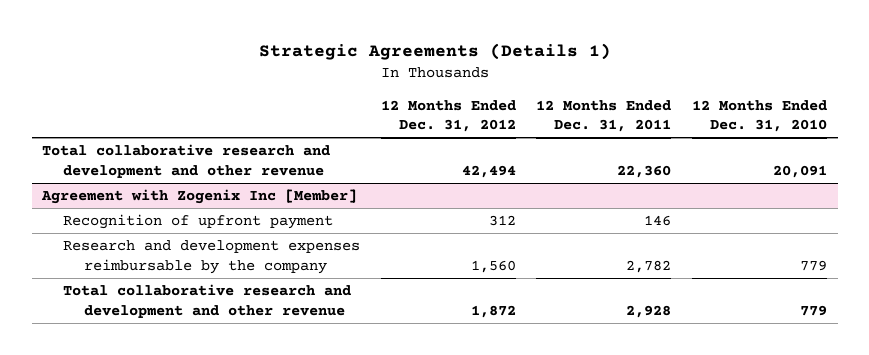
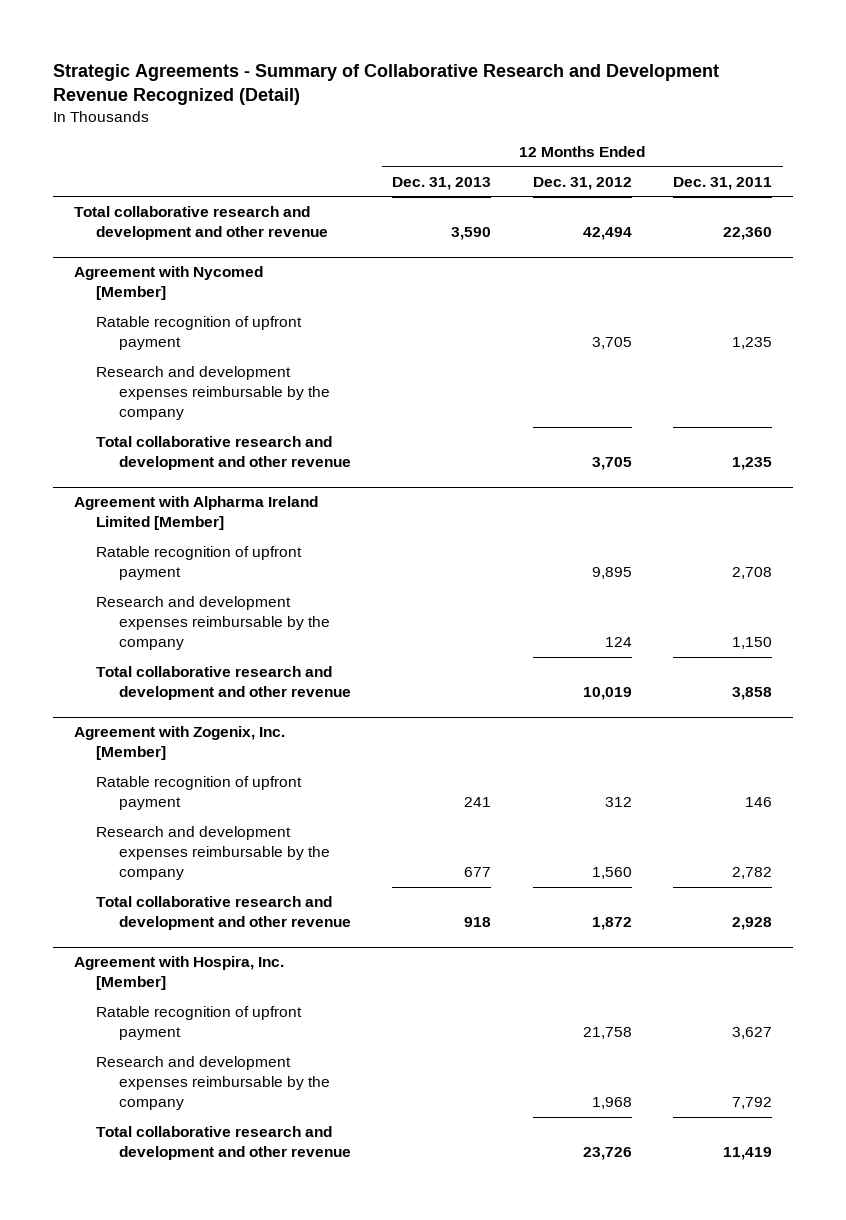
- Strategic Agreements (Details 1)
+ Strategic Agreements - Summary of Collaborative Research and Development Revenue Recognized (Detail)
- | 12 Months Ended Dec. 31, 2012 | 12 Months Ended Dec. 31, 2011 | 12 Months Ended Dec. 31, 2010
+ | 12 Months Ended Dec. 31, 2013 | 12 Months Ended Dec. 31, 2012 | 12 Months Ended Dec. 31, 2011
- Agreement with Zogenix Inc [Member]
- Recognition of upfront payment | 312 | 146 |
+ Agreement with Nycomed [Member]
+ Ratable recognition of upfront payment | | 3,705 | 1,235
+ Research and development expenses reimbursable by the company
+ Total collaborative research and development and other revenue | | 3,705 | 1,235
+ Agreement with Alpharma Ireland Limited [Member]
+ Ratable recognition of upfront payment | | 9,895 | 2,708
+ Research and development expenses reimbursable by the company | | 124 | 1,150
+ Total collaborative research and development and other revenue | | 10,019 | 3,858
+ Agreement with Zogenix, Inc. [Member]
+ Ratable recognition of upfront payment | 241 | 312 | 146
+ Agreement with Hospira, Inc. [Member]
+ Ratable recognition of upfront payment | | 21,758 | 3,627
+ Research and development expenses reimbursable by the company | | 1,968 | 7,792
+ Total collaborative research and development and other revenue | | 23,726 | 11,419

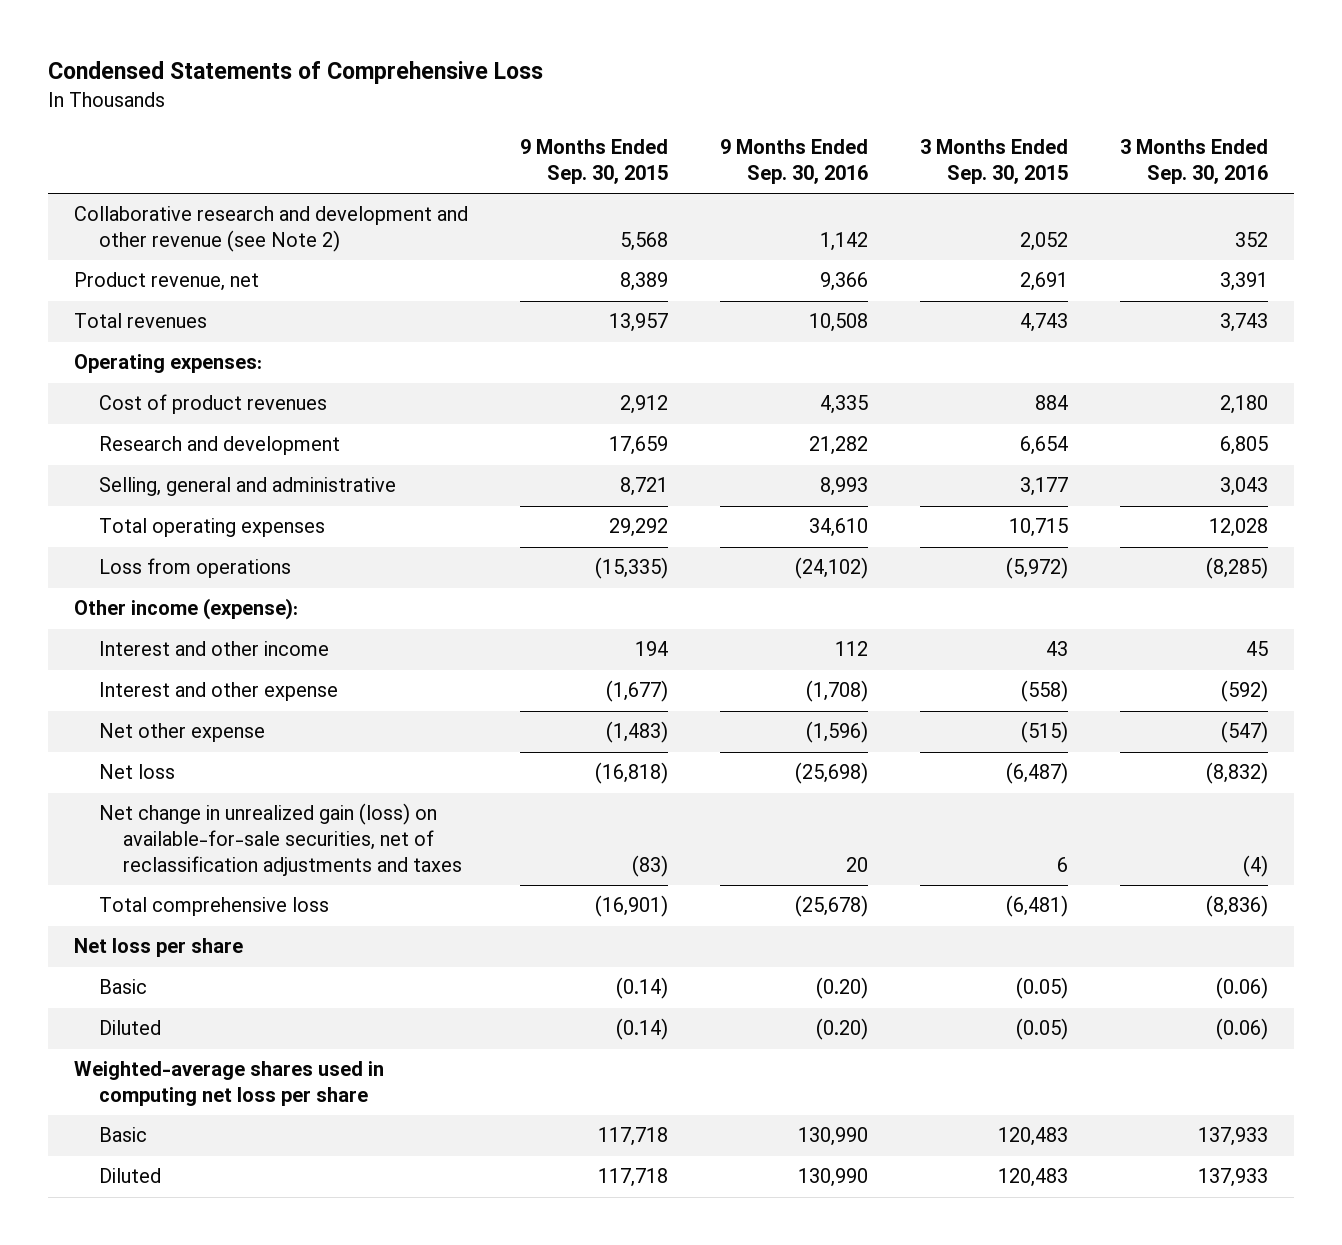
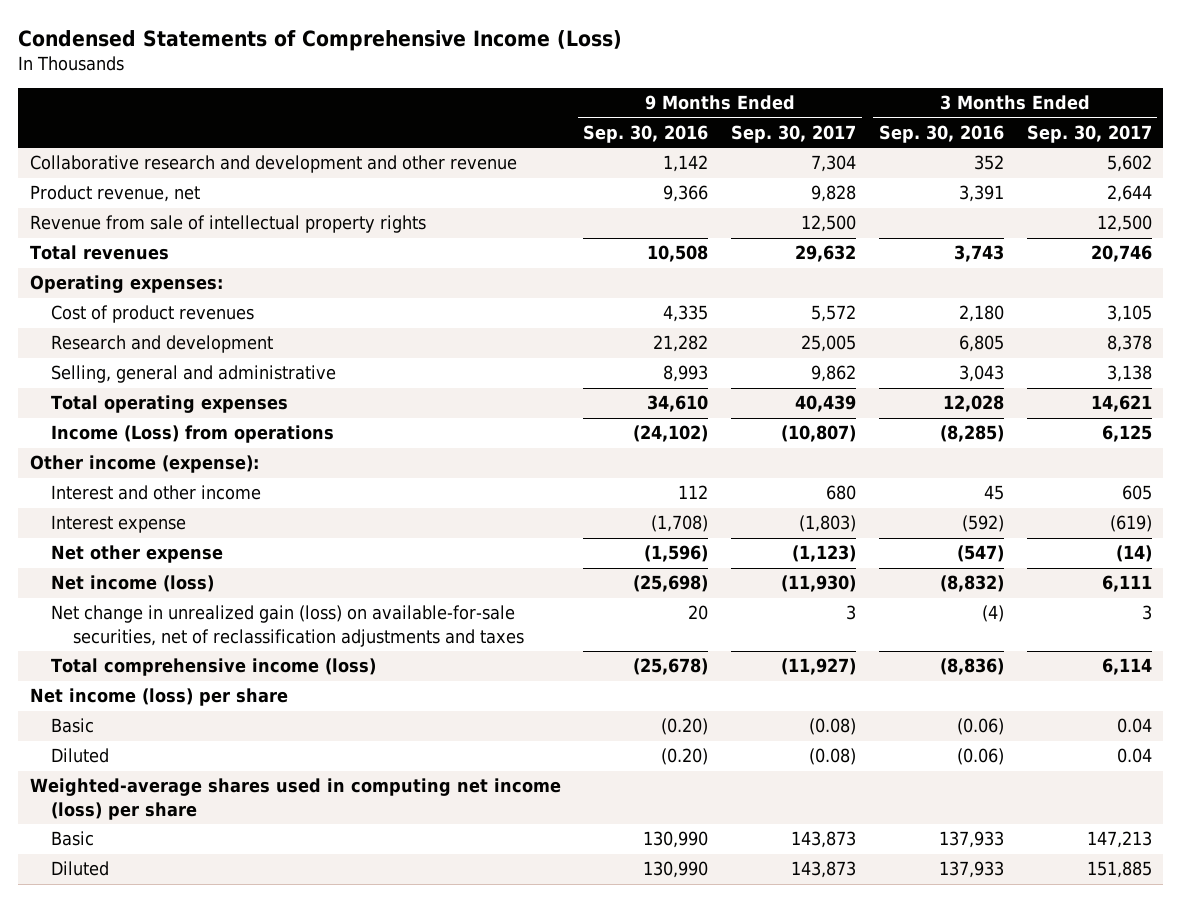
- Condensed Statements of Comprehensive Loss
+ Condensed Statements of Comprehensive Income (Loss)
- | 9 Months Ended Sep. 30, 2015 | 9 Months Ended Sep. 30, 2016 | 3 Months Ended Sep. 30, 2015 | 3 Months Ended Sep. 30, 2016
+ | 9 Months Ended Sep. 30, 2016 | 9 Months Ended Sep. 30, 2017 | 3 Months Ended Sep. 30, 2016 | 3 Months Ended Sep. 30, 2017
- Collaborative research and development and other revenue (see Note 2) | 5,568 | 1,142 | 2,052 | 352
+ Collaborative research and development and other revenue | 1,142 | 7,304 | 352 | 5,602
+ Revenue from sale of intellectual property rights | | 12,500 | | 12,500
- Loss from operations | (15,335) | (24,102) | (5,972) | (8,285)
+ Income (Loss) from operations | (24,102) | (10,807) | (8,285) | 6,125
- Interest and other expense | (1,677) | (1,708) | (558) | (592)
+ Interest expense | (1,708) | (1,803) | (592) | (619)
- Net loss | (16,818) | (25,698) | (6,487) | (8,832)
+ Net income (loss) | (25,698) | (11,930) | (8,832) | 6,111
- Total comprehensive loss | (16,901) | (25,678) | (6,481) | (8,836)
- Net loss per share
+ Total comprehensive income (loss) | (25,678) | (11,927) | (8,836) | 6,114
+ Net income (loss) per share
- Weighted-average shares used in computing net loss per share
+ Weighted-average shares used in computing net income (loss) per share

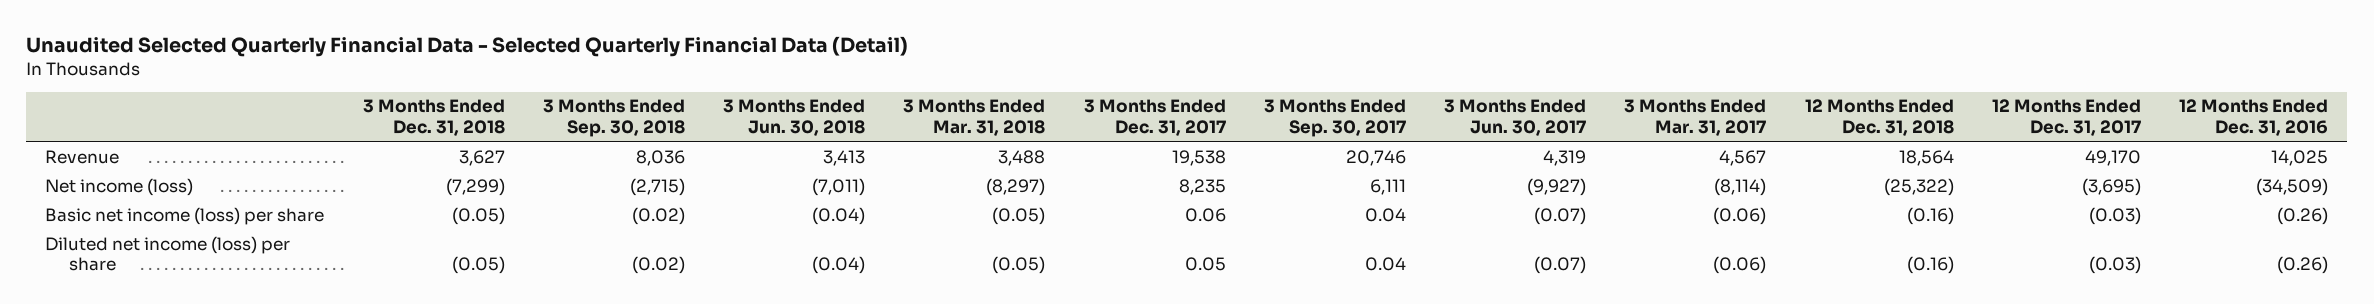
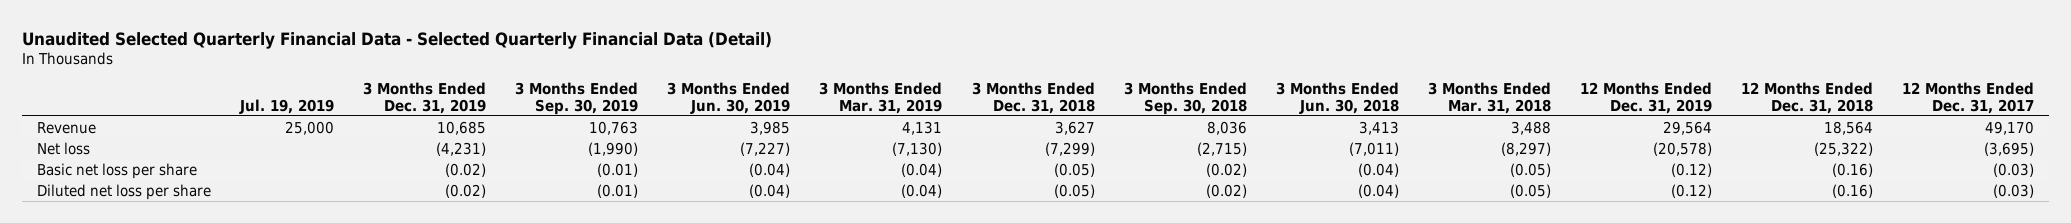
- | 3 Months Ended Dec. 31, 2018 | 3 Months Ended Sep. 30, 2018 | 3 Months Ended Jun. 30, 2018 | 3 Months Ended Mar. 31, 2018 | 3 Months Ended Dec. 31, 2017 | 3 Months Ended Sep. 30, 2017 | 3 Months Ended Jun. 30, 2017 | 3 Months Ended Mar. 31, 2017 | 12 Months Ended Dec. 31, 2018 | 12 Months Ended Dec. 31, 2017 | 12 Months Ended Dec. 31, 2016
+ | Jul. 19, 2019 | 3 Months Ended Dec. 31, 2019 | 3 Months Ended Sep. 30, 2019 | 3 Months Ended Jun. 30, 2019 | 3 Months Ended Mar. 31, 2019 | 3 Months Ended Dec. 31, 2018 | 3 Months Ended Sep. 30, 2018 | 3 Months Ended Jun. 30, 2018 | 3 Months Ended Mar. 31, 2018 | 12 Months Ended Dec. 31, 2019 | 12 Months Ended Dec. 31, 2018 | 12 Months Ended Dec. 31, 2017
- Net income (loss) | (7,299) | (2,715) | (7,011) | (8,297) | 8,235 | 6,111 | (9,927) | (8,114) | (25,322) | (3,695) | (34,509)
- Basic net income (loss) per share | (0.05) | (0.02) | (0.04) | (0.05) | 0.06 | 0.04 | (0.07) | (0.06) | (0.16) | (0.03) | (0.26)
- Diluted net income (loss) per share | (0.05) | (0.02) | (0.04) | (0.05) | 0.05 | 0.04 | (0.07) | (0.06) | (0.16) | (0.03) | (0.26)
+ Net loss | | (4,231) | (1,990) | (7,227) | (7,130) | (7,299) | (2,715) | (7,011) | (8,297) | (20,578) | (25,322) | (3,695)
+ Basic net loss per share | | (0.02) | (0.01) | (0.04) | (0.04) | (0.05) | (0.02) | (0.04) | (0.05) | (0.12) | (0.16) | (0.03)
+ Diluted net loss per share | | (0.02) | (0.01) | (0.04) | (0.04) | (0.05) | (0.02) | (0.04) | (0.05) | (0.12) | (0.16) | (0.03)

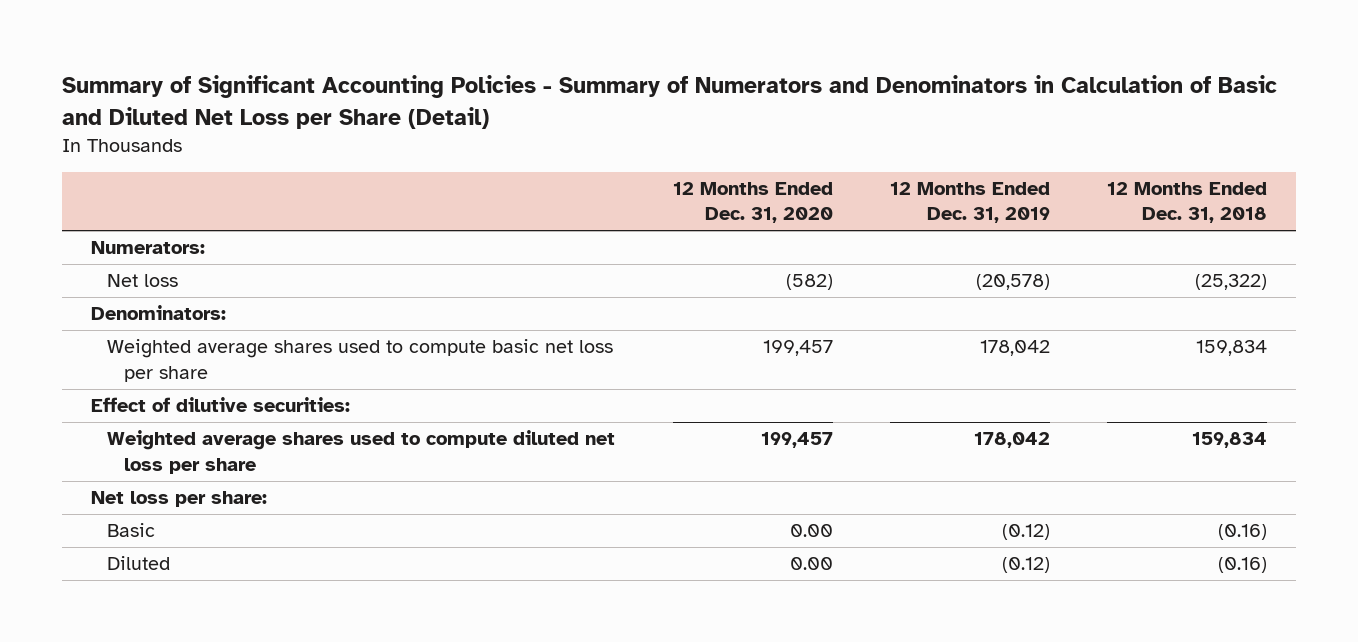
- Unaudited Selected Quarterly Financial Data - Selected Quarterly Financial Data (Detail)
+ Summary of Significant Accounting Policies - Summary of Numerators and Denominators in Calculation of Basic and Diluted Net Loss per Share (Detail)
- | Jul. 19, 2019 | 3 Months Ended Dec. 31, 2019 | 3 Months Ended Sep. 30, 2019 | 3 Months Ended Jun. 30, 2019 | 3 Months Ended Mar. 31, 2019 | 3 Months Ended Dec. 31, 2018 | 3 Months Ended Sep. 30, 2018 | 3 Months Ended Jun. 30, 2018 | 3 Months Ended Mar. 31, 2018 | 12 Months Ended Dec. 31, 2019 | 12 Months Ended Dec. 31, 2018 | 12 Months Ended Dec. 31, 2017
+ | 12 Months Ended Dec. 31, 2020 | 12 Months Ended Dec. 31, 2019 | 12 Months Ended Dec. 31, 2018
- Revenue | 25,000 | 10,685 | 10,763 | 3,985 | 4,131 | 3,627 | 8,036 | 3,413 | 3,488 | 29,564 | 18,564 | 49,170
+ Numerators:
- Basic net loss per share | | (0.02) | (0.01) | (0.04) | (0.04) | (0.05) | (0.02) | (0.04) | (0.05) | (0.12) | (0.16) | (0.03)
- Diluted net loss per share | | (0.02) | (0.01) | (0.04) | (0.04) | (0.05) | (0.02) | (0.04) | (0.05) | (0.12) | (0.16) | (0.03)
+ Denominators:
+ Weighted average shares used to compute basic net loss per share | 199,457 | 178,042 | 159,834
+ Effect of dilutive securities:
+ Weighted average shares used to compute diluted net loss per share | 199,457 | 178,042 | 159,834
+ Net loss per share:
+ Basic | 0.00 | (0.12) | (0.16)
+ Diluted | 0.00 | (0.12) | (0.16)

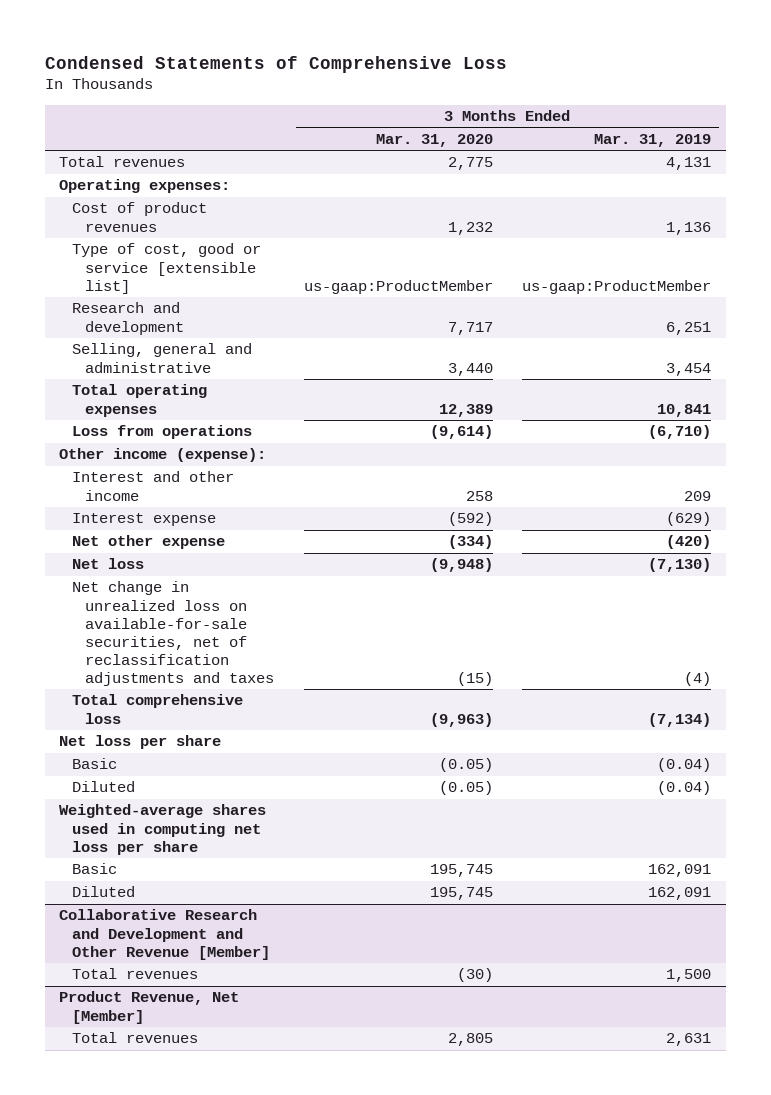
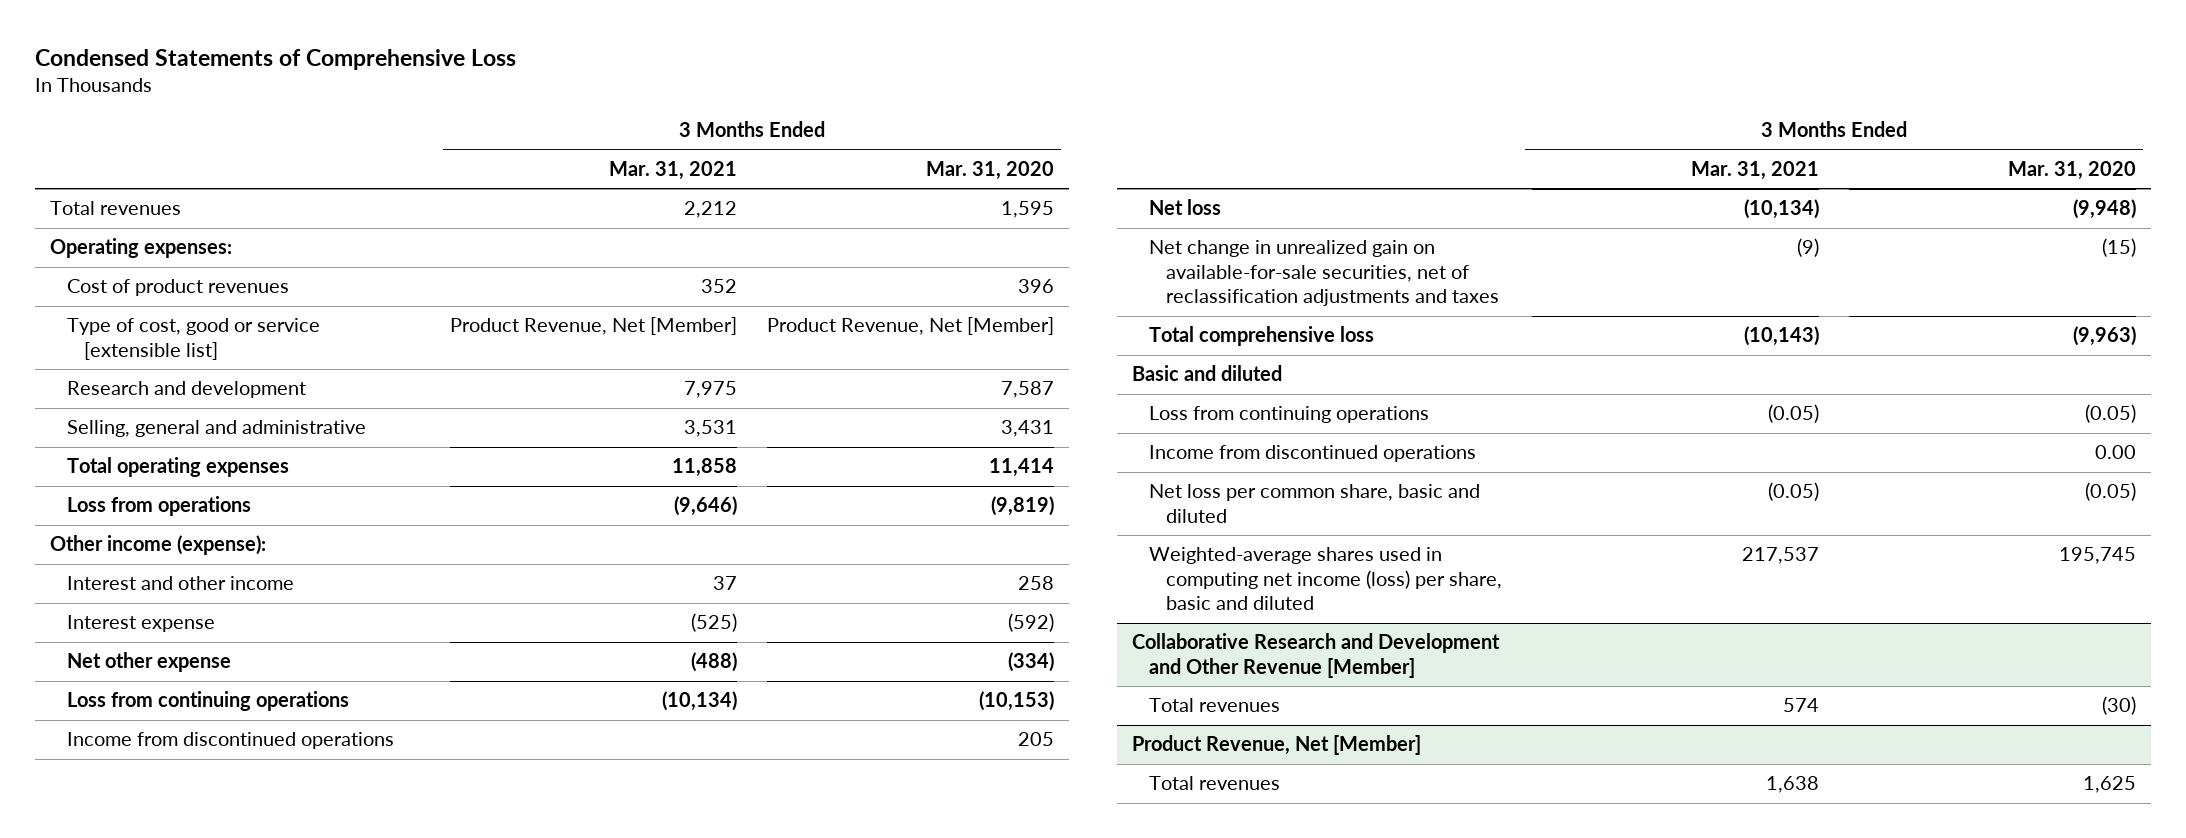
- | 3 Months Ended Mar. 31, 2020 | 3 Months Ended Mar. 31, 2019
+ | 3 Months Ended Mar. 31, 2021 | 3 Months Ended Mar. 31, 2020
- Total revenues | 2,775 | 4,131
+ Total revenues | 2,212 | 1,595
- Cost of product revenues | 1,232 | 1,136
- Type of cost, good or service [extensible list] | us-gaap:ProductMember | us-gaap:ProductMember
- Research and development | 7,717 | 6,251
- Selling, general and administrative | 3,440 | 3,454
- Total operating expenses | 12,389 | 10,841
- Loss from operations | (9,614) | (6,710)
+ Cost of product revenues | 352 | 396
+ Type of cost, good or service [extensible list] | Product Revenue, Net [Member] | Product Revenue, Net [Member]
+ Research and development | 7,975 | 7,587
+ Selling, general and administrative | 3,531 | 3,431
+ Total operating expenses | 11,858 | 11,414
+ Loss from operations | (9,646) | (9,819)
+ Loss from continuing operations | (10,134) | (10,153)
+ Income from discontinued operations | | 205
- Net change in unrealized loss on available-for-sale securities, net of reclassification adjustments and taxes | (15) | (4)
+ Net change in unrealized gain on available-for-sale securities, net of reclassification adjustments and taxes | (9) | (15)
- Net loss per share
- Basic | (0.05) | (0.04)
- Diluted | (0.05) | (0.04)
- Weighted-average shares used in computing net loss per share
- Basic | 195,745 | 162,091
- Diluted | 195,745 | 162,091
+ Basic and diluted
+ Loss from continuing operations | (0.05) | (0.05)
+ Income from discontinued operations | | 0.00
+ Net loss per common share, basic and diluted | (0.05) | (0.05)
+ Weighted-average shares used in computing net income (loss) per share, basic and diluted | 217,537 | 195,745
@ Product Revenue, Net [Member]
- Total revenues | 2,805 | 2,631
+ Total revenues | 1,638 | 1,625

